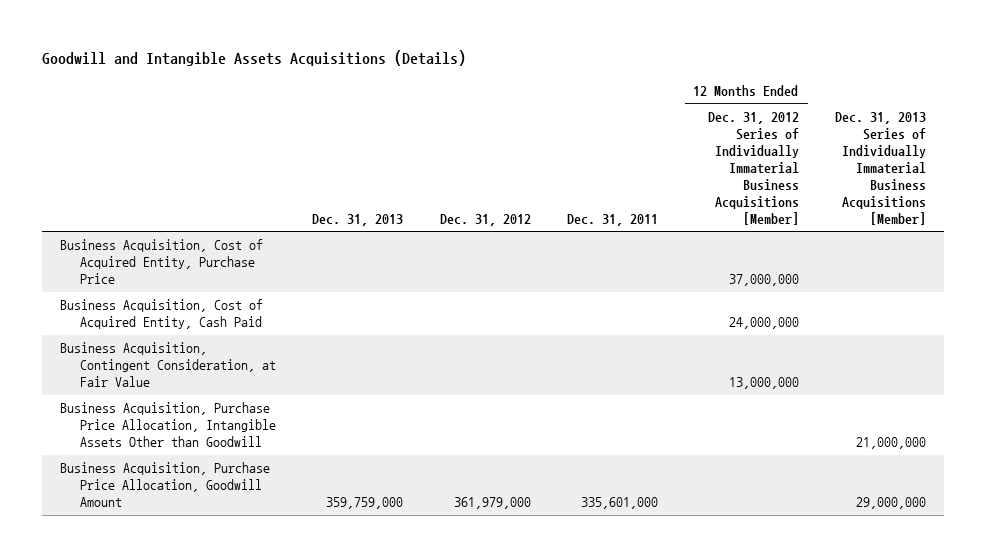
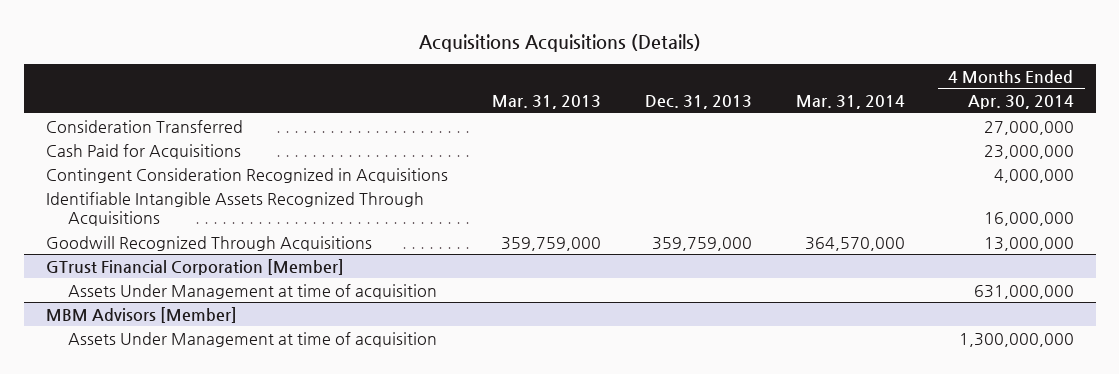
- Goodwill and Intangible Assets Acquisitions (Details)
+ Acquisitions Acquisitions (Details)
- | Dec. 31, 2013 | Dec. 31, 2012 | Dec. 31, 2011 | 12 Months Ended Dec. 31, 2012 Series of Individually Immaterial Business Acquisitions [Member] | Dec. 31, 2013 Series of Individually Immaterial Business Acquisitions [Member]
+ | Mar. 31, 2013 | Dec. 31, 2013 | Mar. 31, 2014 | 4 Months Ended Apr. 30, 2014
- Business Acquisition, Cost of Acquired Entity, Purchase Price | | | | 37,000,000 |
- Business Acquisition, Cost of Acquired Entity, Cash Paid | | | | 24,000,000 |
- Business Acquisition, Contingent Consideration, at Fair Value | | | | 13,000,000 |
- Business Acquisition, Purchase Price Allocation, Intangible Assets Other than Goodwill | | | | | 21,000,000
- Business Acquisition, Purchase Price Allocation, Goodwill Amount | 359,759,000 | 361,979,000 | 335,601,000 | | 29,000,000
+ Consideration Transferred | | | | 27,000,000
+ Cash Paid for Acquisitions | | | | 23,000,000
+ Contingent Consideration Recognized in Acquisitions | | | | 4,000,000
+ Identifiable Intangible Assets Recognized Through Acquisitions | | | | 16,000,000
+ Goodwill Recognized Through Acquisitions | 359,759,000 | 359,759,000 | 364,570,000 | 13,000,000
+ GTrust Financial Corporation [Member]
+ Assets Under Management at time of acquisition | | | | 631,000,000
+ MBM Advisors [Member]
+ Assets Under Management at time of acquisition | | | | 1,300,000,000

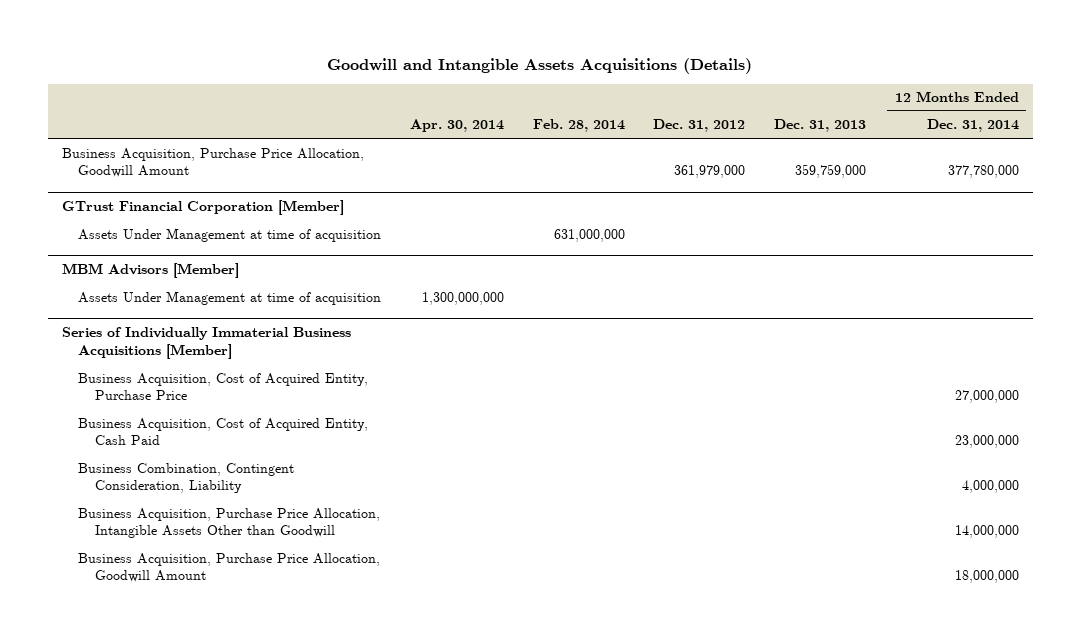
- Acquisitions Acquisitions (Details)
+ Goodwill and Intangible Assets Acquisitions (Details)
- | Mar. 31, 2013 | Dec. 31, 2013 | Mar. 31, 2014 | 4 Months Ended Apr. 30, 2014
+ | Apr. 30, 2014 | Feb. 28, 2014 | Dec. 31, 2012 | Dec. 31, 2013 | 12 Months Ended Dec. 31, 2014
- Consideration Transferred | | | | 27,000,000
- Cash Paid for Acquisitions | | | | 23,000,000
- Contingent Consideration Recognized in Acquisitions | | | | 4,000,000
- Identifiable Intangible Assets Recognized Through Acquisitions | | | | 16,000,000
- Goodwill Recognized Through Acquisitions | 359,759,000 | 359,759,000 | 364,570,000 | 13,000,000
+ Business Acquisition, Purchase Price Allocation, Goodwill Amount | | | 361,979,000 | 359,759,000 | 377,780,000
+ Series of Individually Immaterial Business Acquisitions [Member]
+ Business Acquisition, Cost of Acquired Entity, Purchase Price | | | | | 27,000,000
+ Business Acquisition, Cost of Acquired Entity, Cash Paid | | | | | 23,000,000
+ Business Combination, Contingent Consideration, Liability | | | | | 4,000,000
+ Business Acquisition, Purchase Price Allocation, Intangible Assets Other than Goodwill | | | | | 14,000,000
+ Business Acquisition, Purchase Price Allocation, Goodwill Amount | | | | | 18,000,000

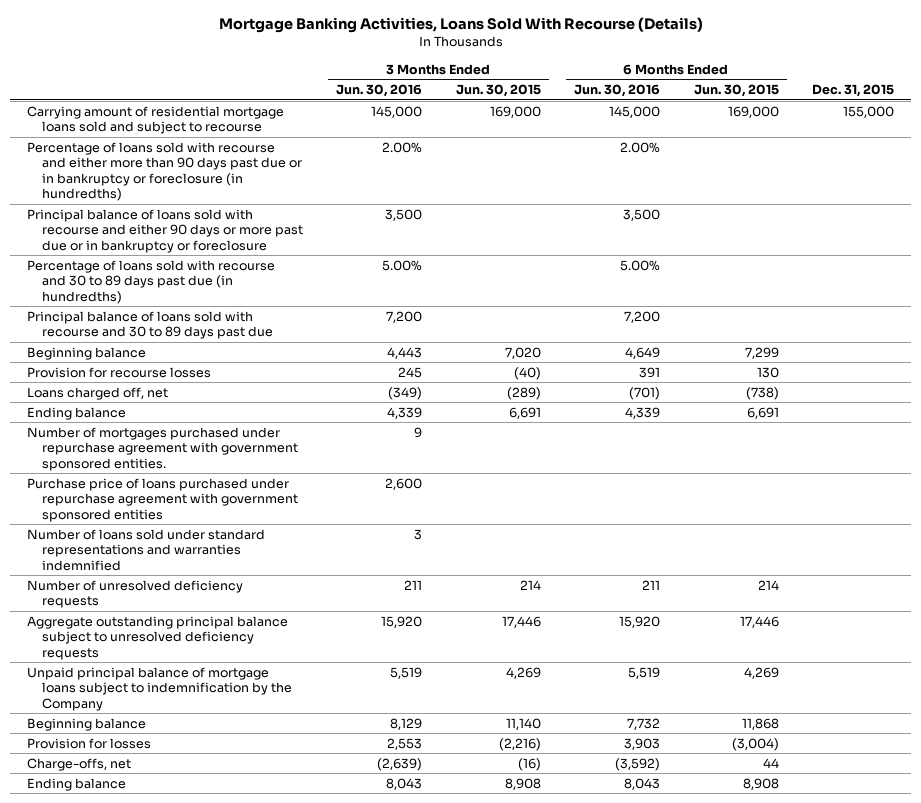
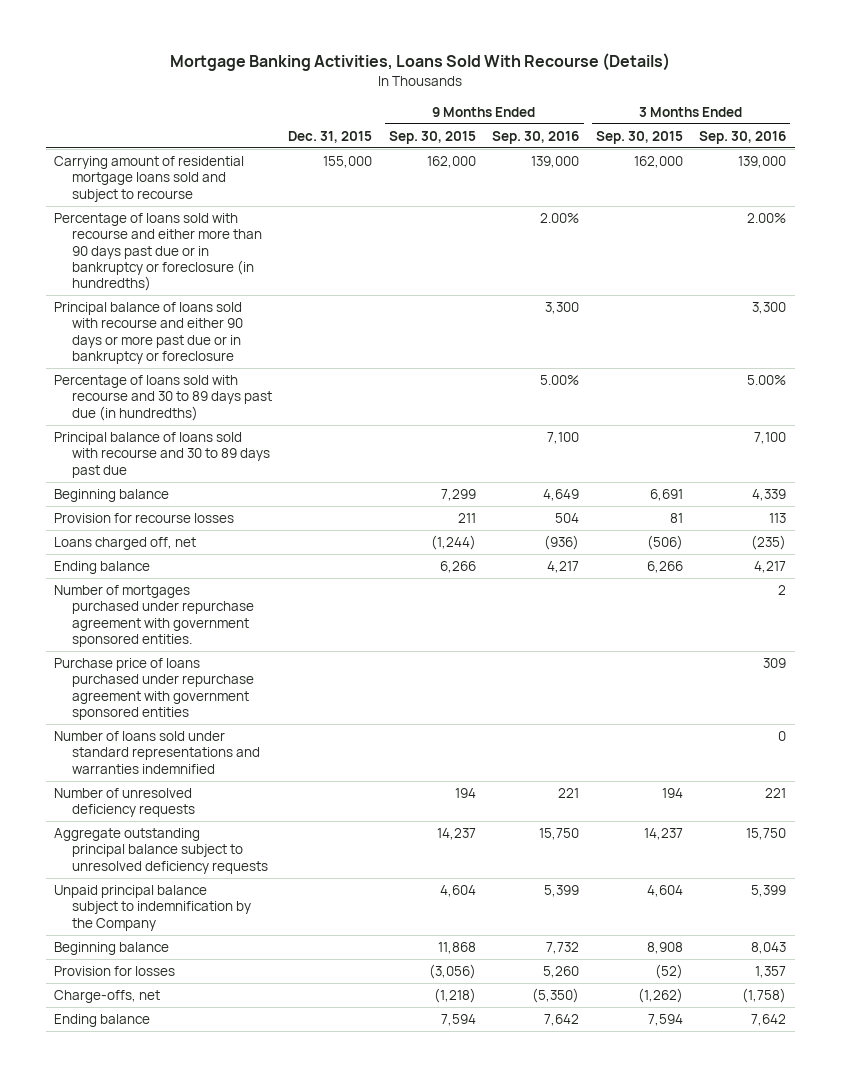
- | 3 Months Ended Jun. 30, 2016 | 3 Months Ended Jun. 30, 2015 | 6 Months Ended Jun. 30, 2016 | 6 Months Ended Jun. 30, 2015 | Dec. 31, 2015
+ | Dec. 31, 2015 | 9 Months Ended Sep. 30, 2015 | 9 Months Ended Sep. 30, 2016 | 3 Months Ended Sep. 30, 2015 | 3 Months Ended Sep. 30, 2016
- Unpaid principal balance of mortgage loans subject to indemnification by the Company | 5,519 | 4,269 | 5,519 | 4,269 |
+ Unpaid principal balance subject to indemnification by the Company | | 4,604 | 5,399 | 4,604 | 5,399

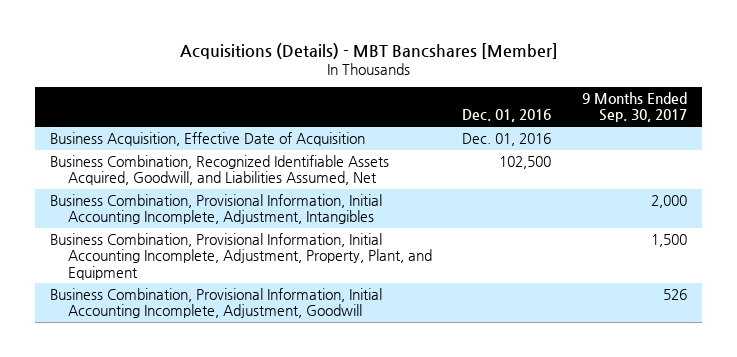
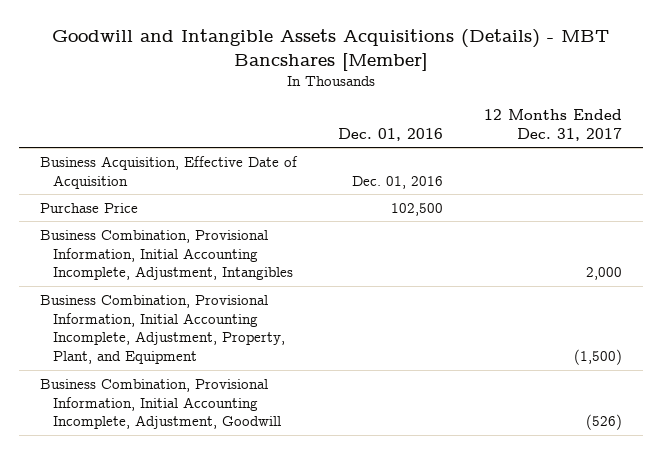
- Acquisitions (Details) - MBT Bancshares [Member]
+ Goodwill and Intangible Assets Acquisitions (Details) - MBT Bancshares [Member]
- | Dec. 01, 2016 | 9 Months Ended Sep. 30, 2017
+ | Dec. 01, 2016 | 12 Months Ended Dec. 31, 2017
- Business Combination, Recognized Identifiable Assets Acquired, Goodwill, and Liabilities Assumed, Net | 102,500 |
+ Purchase Price | 102,500 |

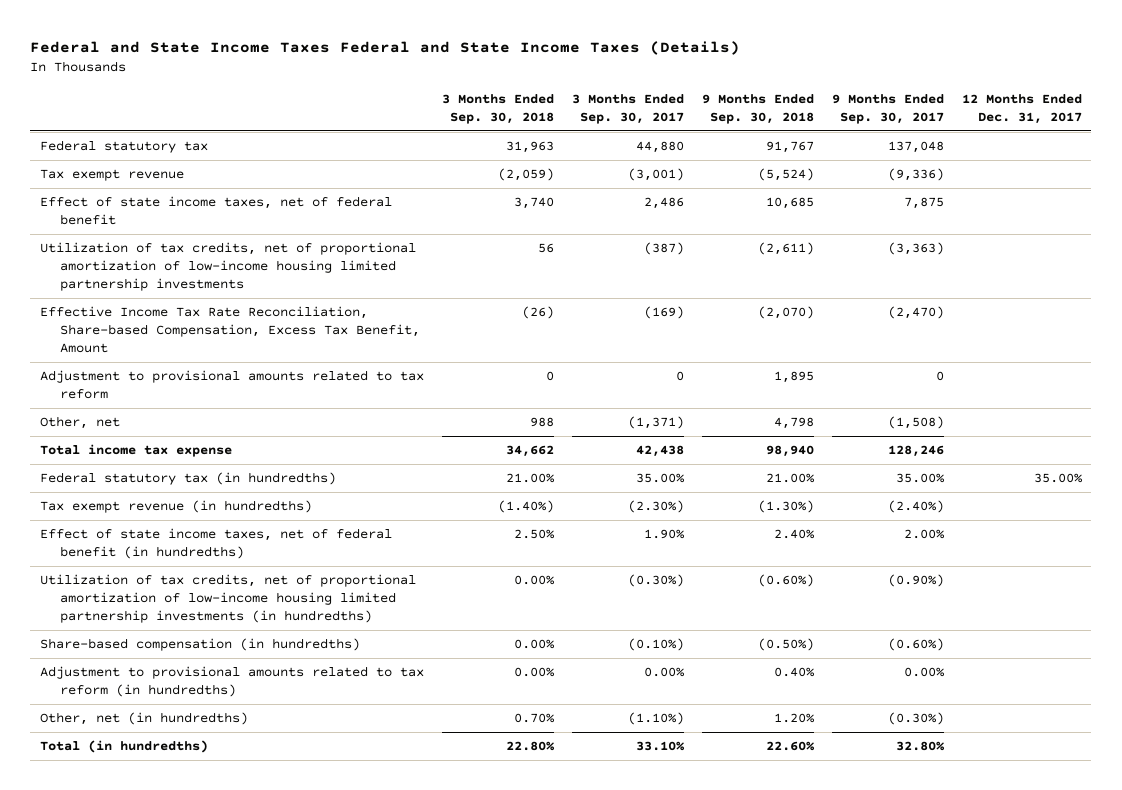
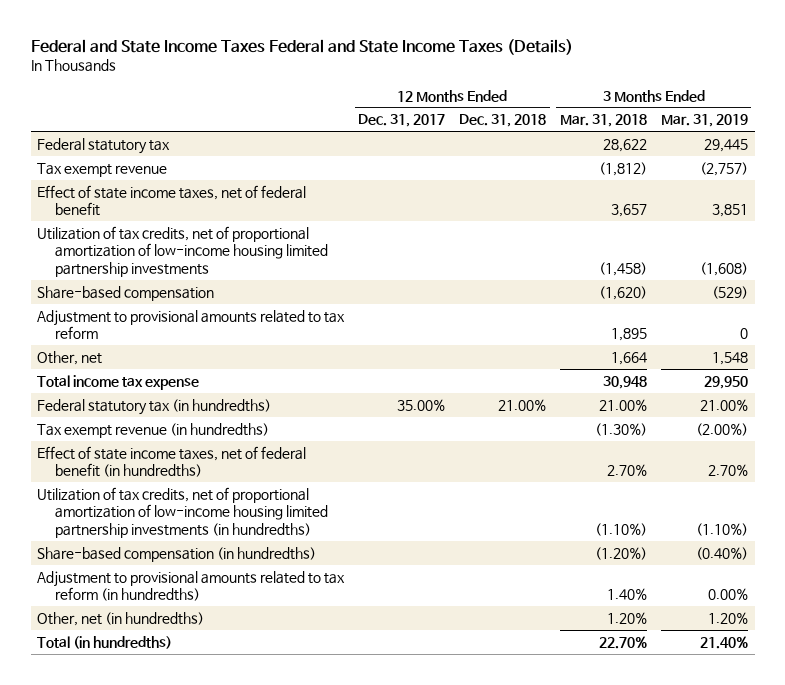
- | 3 Months Ended Sep. 30, 2018 | 3 Months Ended Sep. 30, 2017 | 9 Months Ended Sep. 30, 2018 | 9 Months Ended Sep. 30, 2017 | 12 Months Ended Dec. 31, 2017
+ | 12 Months Ended Dec. 31, 2017 | 12 Months Ended Dec. 31, 2018 | 3 Months Ended Mar. 31, 2018 | 3 Months Ended Mar. 31, 2019
- Effective Income Tax Rate Reconciliation, Share-based Compensation, Excess Tax Benefit, Amount | (26) | (169) | (2,070) | (2,470) |
+ Share-based compensation | | | (1,620) | (529)

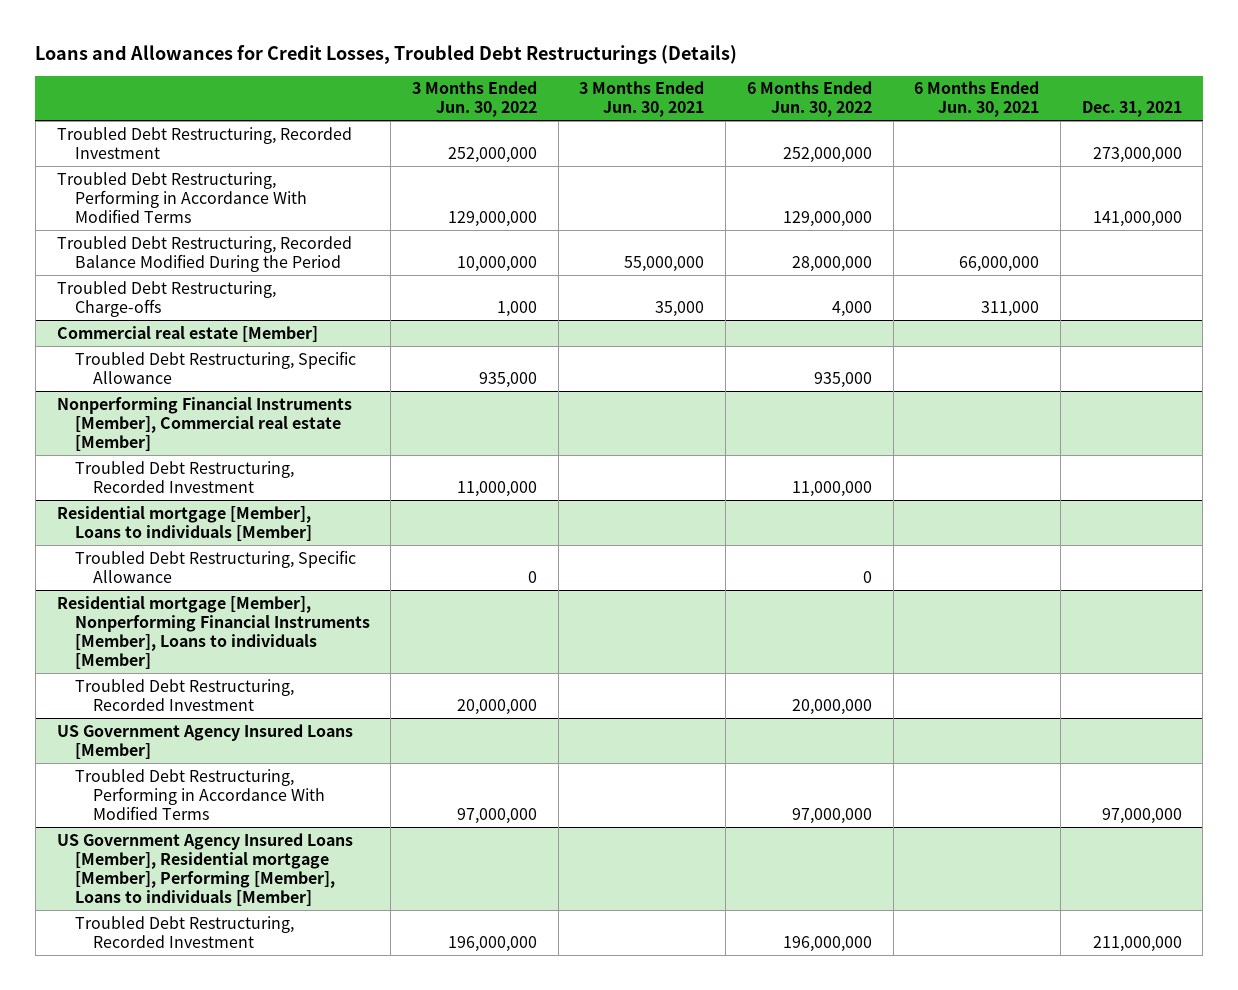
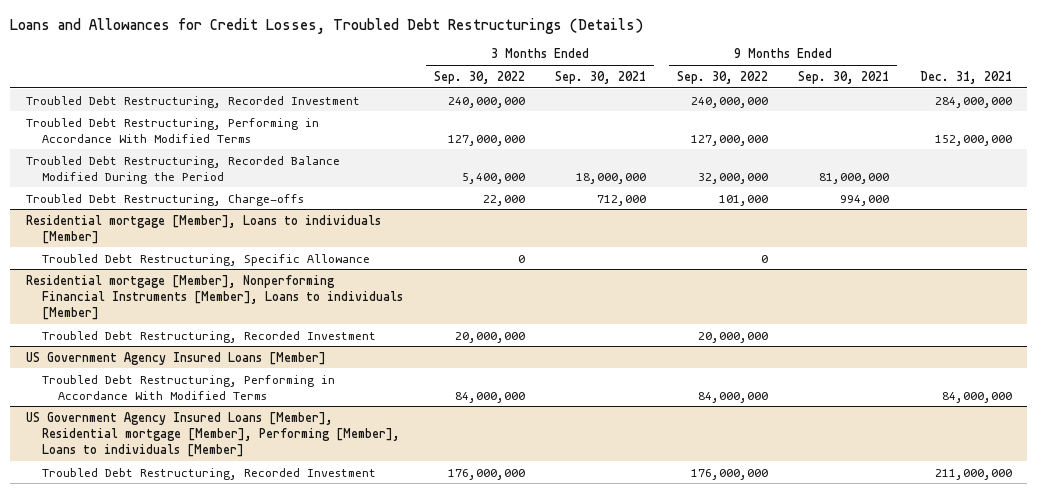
- | 3 Months Ended Jun. 30, 2022 | 3 Months Ended Jun. 30, 2021 | 6 Months Ended Jun. 30, 2022 | 6 Months Ended Jun. 30, 2021 | Dec. 31, 2021
+ | 3 Months Ended Sep. 30, 2022 | 3 Months Ended Sep. 30, 2021 | 9 Months Ended Sep. 30, 2022 | 9 Months Ended Sep. 30, 2021 | Dec. 31, 2021
- Troubled Debt Restructuring, Recorded Investment | 252,000,000 | | 252,000,000 | | 273,000,000
- Troubled Debt Restructuring, Performing in Accordance With Modified Terms | 129,000,000 | | 129,000,000 | | 141,000,000
+ Troubled Debt Restructuring, Recorded Investment | 240,000,000 | | 240,000,000 | | 284,000,000
+ Troubled Debt Restructuring, Performing in Accordance With Modified Terms | 127,000,000 | | 127,000,000 | | 152,000,000
- Commercial real estate [Member]
- Troubled Debt Restructuring, Specific Allowance | 935,000 | | 935,000 | |
- Nonperforming Financial Instruments [Member], Commercial real estate [Member]
- Troubled Debt Restructuring, Recorded Investment | 11,000,000 | | 11,000,000 | |
@ US Government Agency Insured Loans [Member]
- Troubled Debt Restructuring, Performing in Accordance With Modified Terms | 97,000,000 | | 97,000,000 | | 97,000,000
+ Troubled Debt Restructuring, Performing in Accordance With Modified Terms | 84,000,000 | | 84,000,000 | | 84,000,000

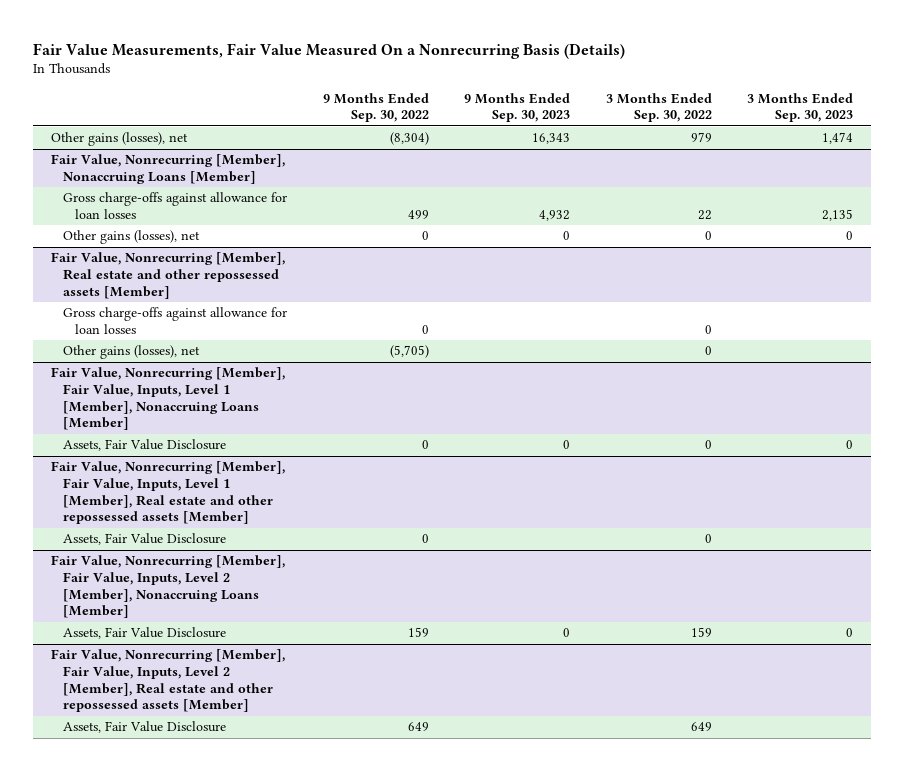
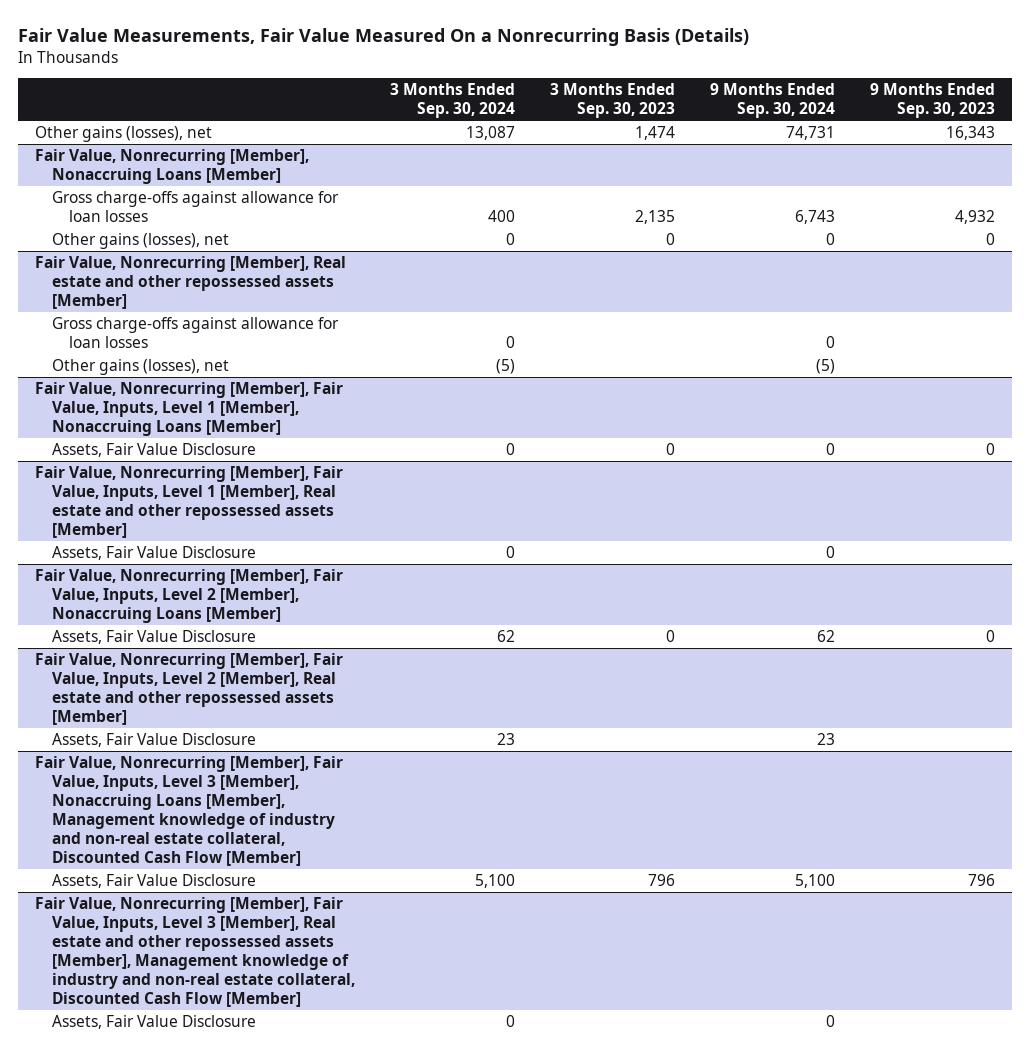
- | 9 Months Ended Sep. 30, 2022 | 9 Months Ended Sep. 30, 2023 | 3 Months Ended Sep. 30, 2022 | 3 Months Ended Sep. 30, 2023
+ | 3 Months Ended Sep. 30, 2024 | 3 Months Ended Sep. 30, 2023 | 9 Months Ended Sep. 30, 2024 | 9 Months Ended Sep. 30, 2023
+ Fair Value, Nonrecurring [Member], Fair Value, Inputs, Level 3 [Member], Nonaccruing Loans [Member], Management knowledge of industry and non-real estate collateral, Discounted Cash Flow [Member]
+ Assets, Fair Value Disclosure | 5,100 | 796 | 5,100 | 796
+ Fair Value, Nonrecurring [Member], Fair Value, Inputs, Level 3 [Member], Real estate and other repossessed assets [Member], Management knowledge of industry and non-real estate collateral, Discounted Cash Flow [Member]
+ Assets, Fair Value Disclosure | 0 | | 0 |

